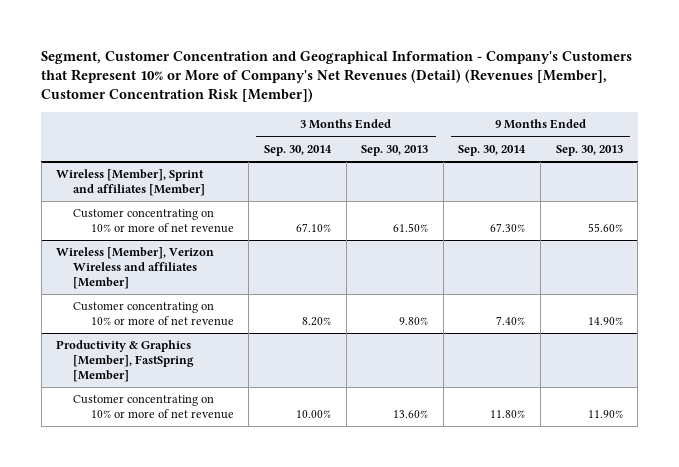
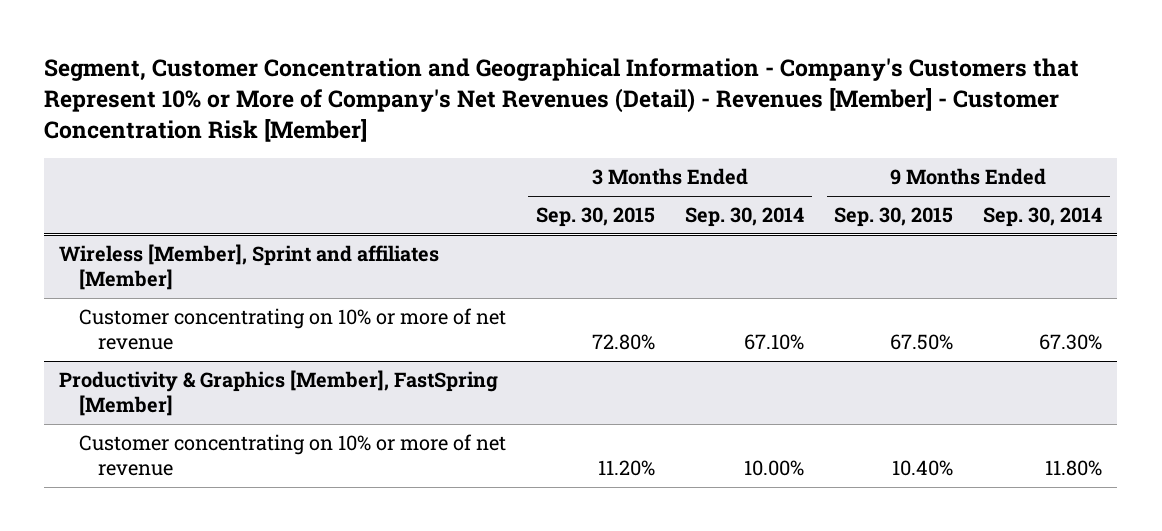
- Segment, Customer Concentration and Geographical Information - Company's Customers that Represent 10% or More of Company's Net Revenues (Detail) (Revenues [Member], Customer Concentration Risk [Member])
+ Segment, Customer Concentration and Geographical Information - Company's Customers that Represent 10% or More of Company's Net Revenues (Detail) - Revenues [Member] - Customer Concentration Risk [Member]
- | 3 Months Ended Sep. 30, 2014 | 3 Months Ended Sep. 30, 2013 | 9 Months Ended Sep. 30, 2014 | 9 Months Ended Sep. 30, 2013
+ | 3 Months Ended Sep. 30, 2015 | 3 Months Ended Sep. 30, 2014 | 9 Months Ended Sep. 30, 2015 | 9 Months Ended Sep. 30, 2014
- Wireless [Member], Verizon Wireless and affiliates [Member]
- Customer concentrating on 10% or more of net revenue | 8.20% | 9.80% | 7.40% | 14.90%

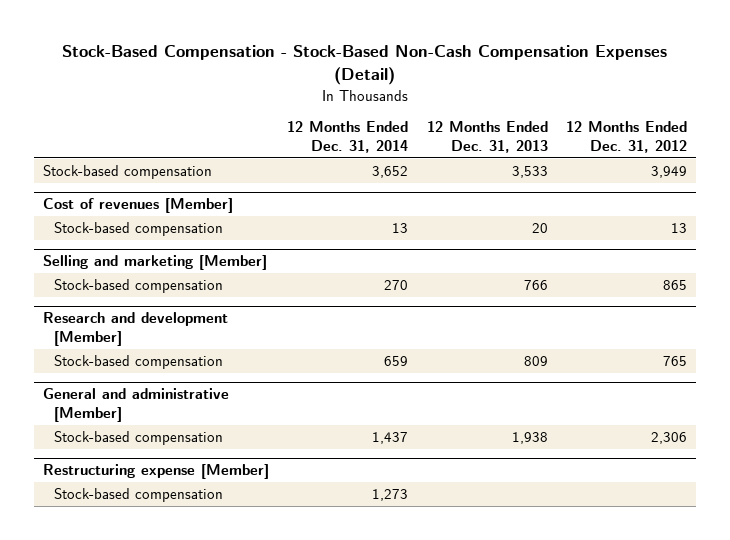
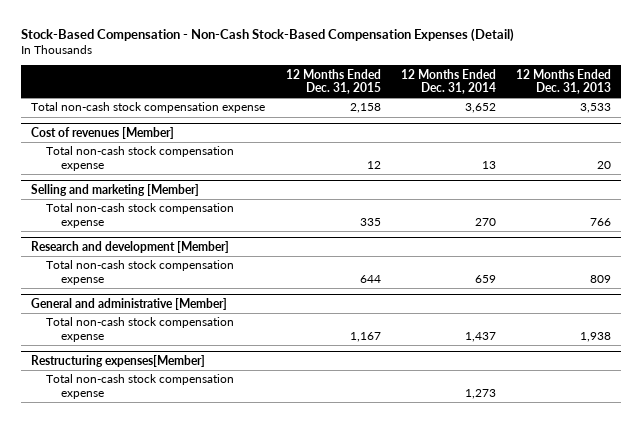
- Stock-Based Compensation - Stock-Based Non-Cash Compensation Expenses (Detail)
+ Stock-Based Compensation - Non-Cash Stock-Based Compensation Expenses (Detail)
- | 12 Months Ended Dec. 31, 2014 | 12 Months Ended Dec. 31, 2013 | 12 Months Ended Dec. 31, 2012
+ | 12 Months Ended Dec. 31, 2015 | 12 Months Ended Dec. 31, 2014 | 12 Months Ended Dec. 31, 2013
- Stock-based compensation | 3,652 | 3,533 | 3,949
+ Total non-cash stock compensation expense | 2,158 | 3,652 | 3,533
@ Cost of revenues [Member]
- Stock-based compensation | 13 | 20 | 13
+ Total non-cash stock compensation expense | 12 | 13 | 20
@ Selling and marketing [Member]
- Stock-based compensation | 270 | 766 | 865
+ Total non-cash stock compensation expense | 335 | 270 | 766
@ Research and development [Member]
- Stock-based compensation | 659 | 809 | 765
+ Total non-cash stock compensation expense | 644 | 659 | 809
@ General and administrative [Member]
- Stock-based compensation | 1,437 | 1,938 | 2,306
- Restructuring expense [Member]
- Stock-based compensation | 1,273 | |
@ General and administrative [Member]
+ Total non-cash stock compensation expense | 1,167 | 1,437 | 1,938
+ Restructuring expenses[Member]
+ Total non-cash stock compensation expense | | 1,273 |

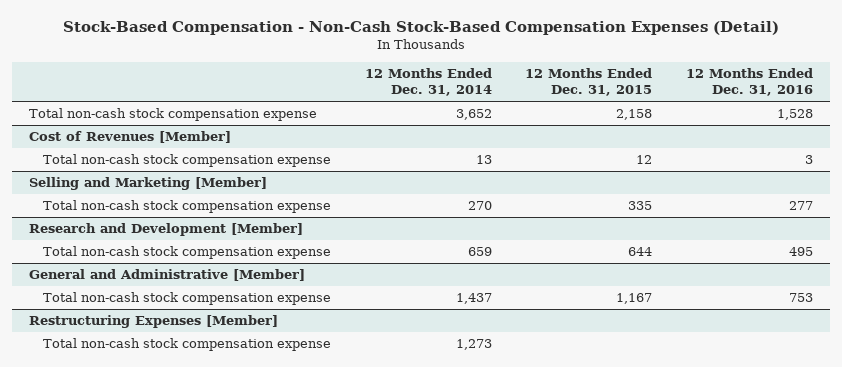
- | 12 Months Ended Dec. 31, 2015 | 12 Months Ended Dec. 31, 2014 | 12 Months Ended Dec. 31, 2013
+ | 12 Months Ended Dec. 31, 2014 | 12 Months Ended Dec. 31, 2015 | 12 Months Ended Dec. 31, 2016
- Cost of revenues [Member]
+ Cost of Revenues [Member]
- Selling and marketing [Member]
+ Selling and Marketing [Member]
- Research and development [Member]
+ Research and Development [Member]
- General and administrative [Member]
+ General and Administrative [Member]
- Restructuring expenses[Member]
+ Restructuring Expenses [Member]

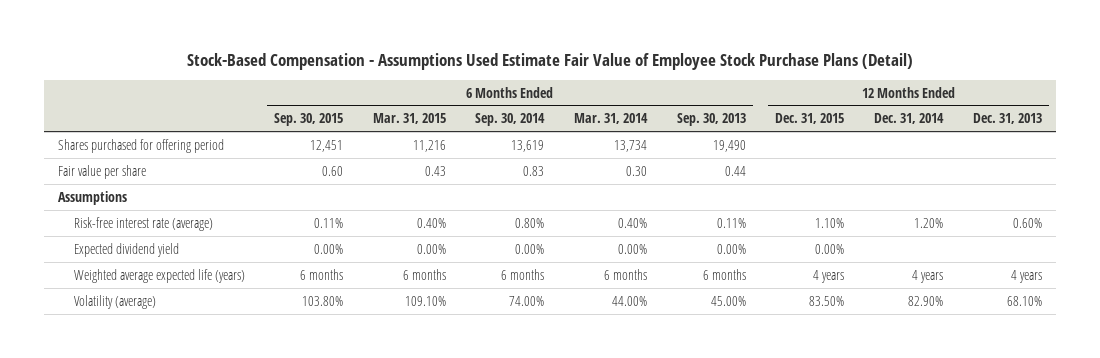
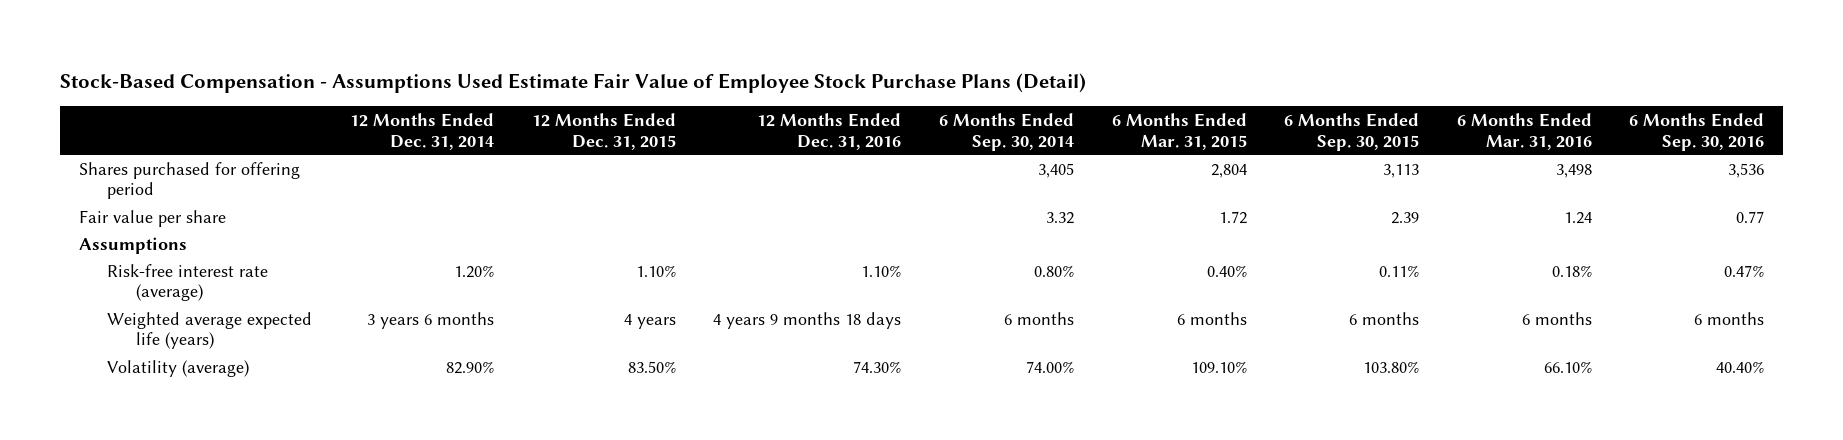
- | 6 Months Ended Sep. 30, 2015 | 6 Months Ended Mar. 31, 2015 | 6 Months Ended Sep. 30, 2014 | 6 Months Ended Mar. 31, 2014 | 6 Months Ended Sep. 30, 2013 | 12 Months Ended Dec. 31, 2015 | 12 Months Ended Dec. 31, 2014 | 12 Months Ended Dec. 31, 2013
+ | 12 Months Ended Dec. 31, 2014 | 12 Months Ended Dec. 31, 2015 | 12 Months Ended Dec. 31, 2016 | 6 Months Ended Sep. 30, 2014 | 6 Months Ended Mar. 31, 2015 | 6 Months Ended Sep. 30, 2015 | 6 Months Ended Mar. 31, 2016 | 6 Months Ended Sep. 30, 2016
- Shares purchased for offering period | 12,451 | 11,216 | 13,619 | 13,734 | 19,490 | | |
- Fair value per share | 0.60 | 0.43 | 0.83 | 0.30 | 0.44 | | |
+ Shares purchased for offering period | | | | 3,405 | 2,804 | 3,113 | 3,498 | 3,536
+ Fair value per share | | | | 3.32 | 1.72 | 2.39 | 1.24 | 0.77
- Expected dividend yield | 0.00% | 0.00% | 0.00% | 0.00% | 0.00% | 0.00% | |
- Weighted average expected life (years) | 6 months | 6 months | 6 months | 6 months | 6 months | 4 years | 4 years | 4 years
+ Weighted average expected life (years) | 3 years 6 months | 4 years | 4 years 9 months 18 days | 6 months | 6 months | 6 months | 6 months | 6 months

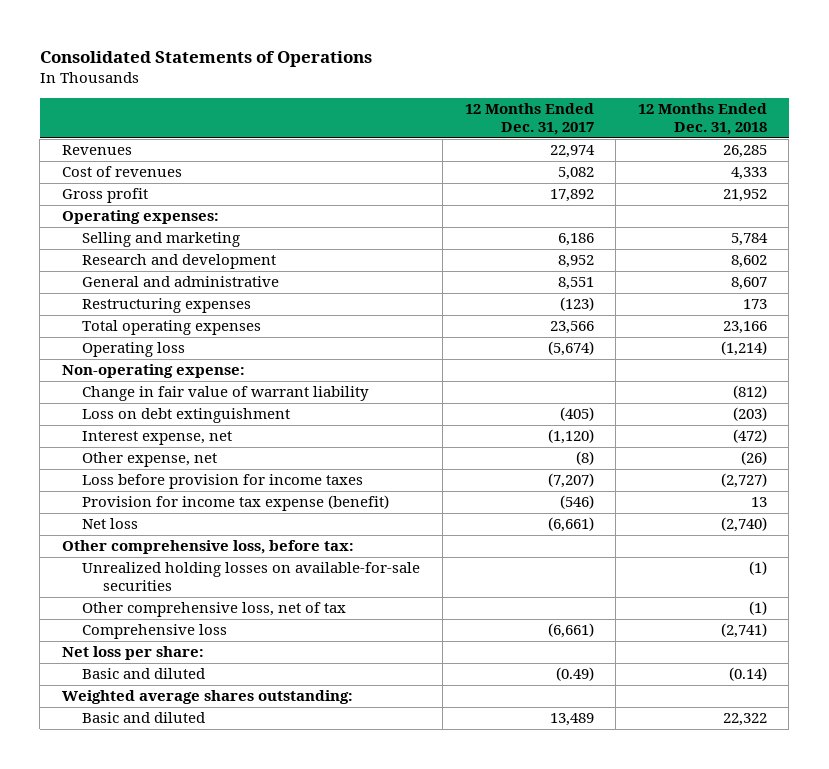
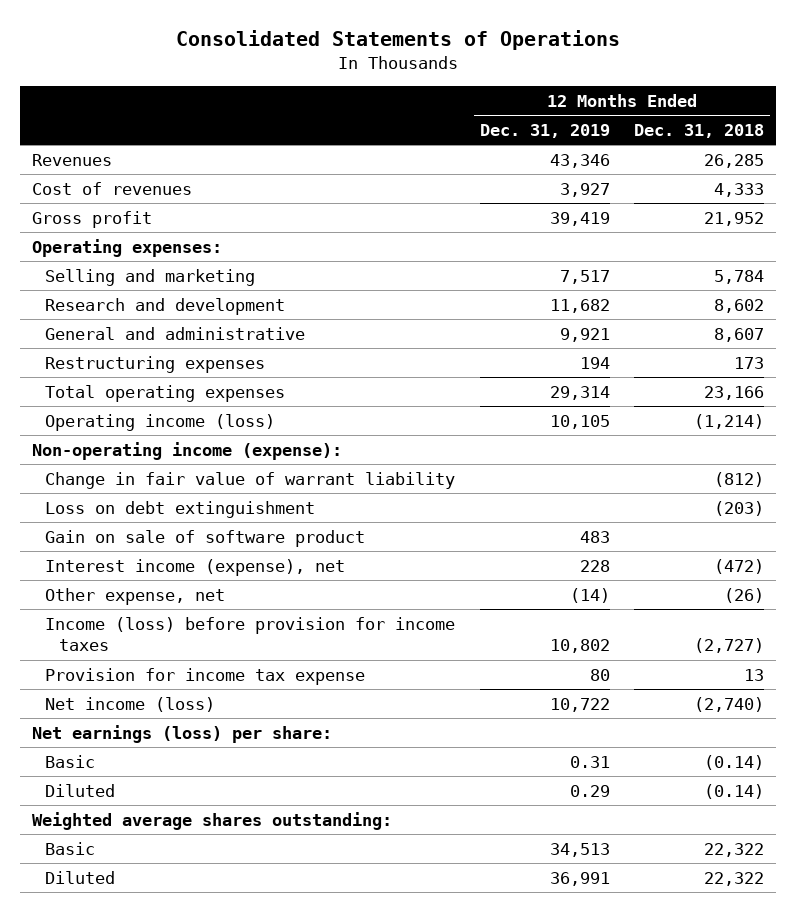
- | 12 Months Ended Dec. 31, 2017 | 12 Months Ended Dec. 31, 2018
+ | 12 Months Ended Dec. 31, 2019 | 12 Months Ended Dec. 31, 2018
- Operating loss | (5,674) | (1,214)
- Non-operating expense:
+ Operating income (loss) | 10,105 | (1,214)
+ Non-operating income (expense):
- Interest expense, net | (1,120) | (472)
+ Gain on sale of software product | 483 |
+ Interest income (expense), net | 228 | (472)
- Loss before provision for income taxes | (7,207) | (2,727)
- Provision for income tax expense (benefit) | (546) | 13
- Net loss | (6,661) | (2,740)
- Other comprehensive loss, before tax:
- Unrealized holding losses on available-for-sale securities | | (1)
- Other comprehensive loss, net of tax | | (1)
- Comprehensive loss | (6,661) | (2,741)
- Net loss per share:
- Basic and diluted | (0.49) | (0.14)
+ Income (loss) before provision for income taxes | 10,802 | (2,727)
+ Provision for income tax expense | 80 | 13
+ Net income (loss) | 10,722 | (2,740)
+ Net earnings (loss) per share:
+ Basic | 0.31 | (0.14)
+ Diluted | 0.29 | (0.14)
- Basic and diluted | 13,489 | 22,322
+ Basic | 34,513 | 22,322
+ Diluted | 36,991 | 22,322

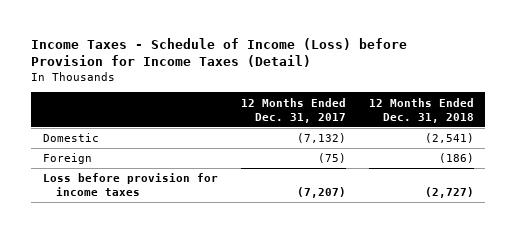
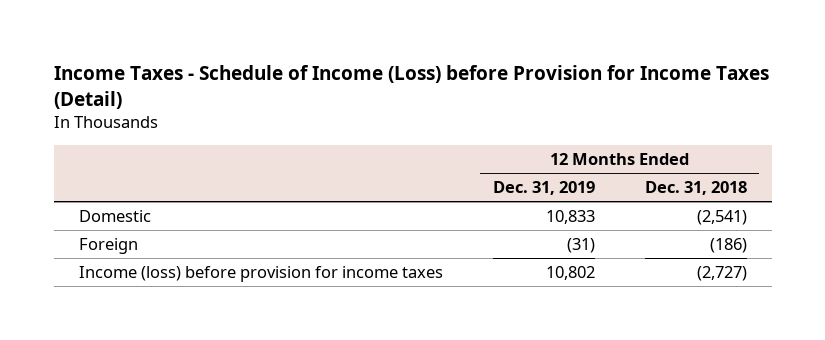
- | 12 Months Ended Dec. 31, 2017 | 12 Months Ended Dec. 31, 2018
+ | 12 Months Ended Dec. 31, 2019 | 12 Months Ended Dec. 31, 2018
- Loss before provision for income taxes | (7,207) | (2,727)
+ Income (loss) before provision for income taxes | 10,802 | (2,727)

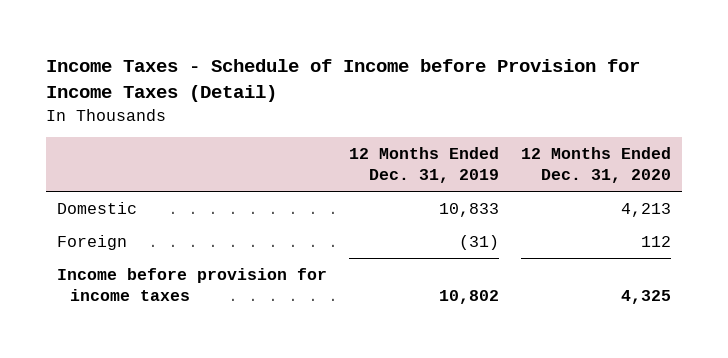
- Income Taxes - Schedule of Income (Loss) before Provision for Income Taxes (Detail)
+ Income Taxes - Schedule of Income before Provision for Income Taxes (Detail)
- | 12 Months Ended Dec. 31, 2019 | 12 Months Ended Dec. 31, 2018
+ | 12 Months Ended Dec. 31, 2019 | 12 Months Ended Dec. 31, 2020
- Income (loss) before provision for income taxes | 10,802 | (2,727)
+ Income before provision for income taxes | 10,802 | 4,325

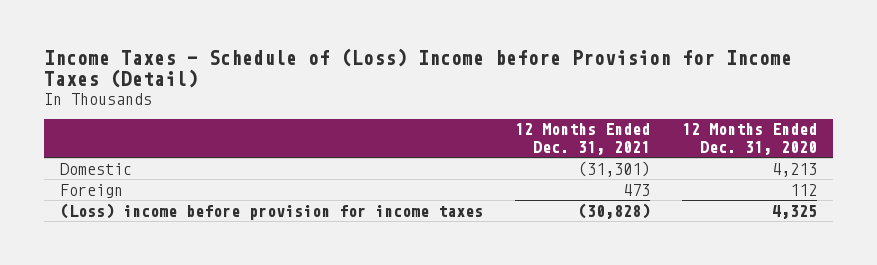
- Income Taxes - Schedule of Income before Provision for Income Taxes (Detail)
+ Income Taxes - Schedule of (Loss) Income before Provision for Income Taxes (Detail)
- | 12 Months Ended Dec. 31, 2019 | 12 Months Ended Dec. 31, 2020
+ | 12 Months Ended Dec. 31, 2021 | 12 Months Ended Dec. 31, 2020
- Income before provision for income taxes | 10,802 | 4,325
+ (Loss) income before provision for income taxes | (30,828) | 4,325

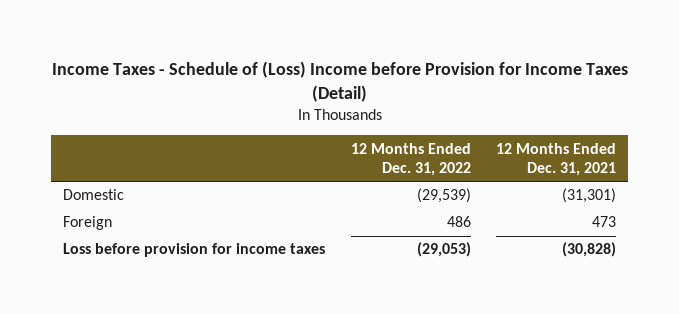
- | 12 Months Ended Dec. 31, 2021 | 12 Months Ended Dec. 31, 2020
+ | 12 Months Ended Dec. 31, 2022 | 12 Months Ended Dec. 31, 2021
- (Loss) income before provision for income taxes | (30,828) | 4,325
+ Loss before provision for income taxes | (29,053) | (30,828)

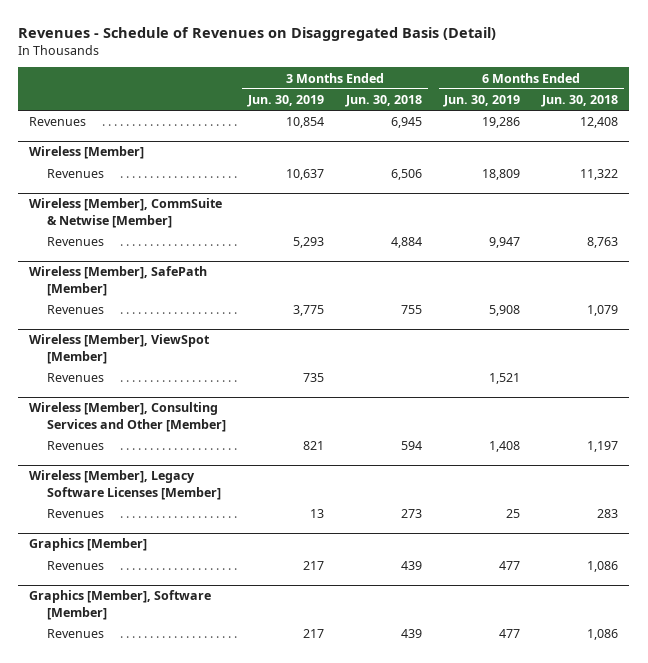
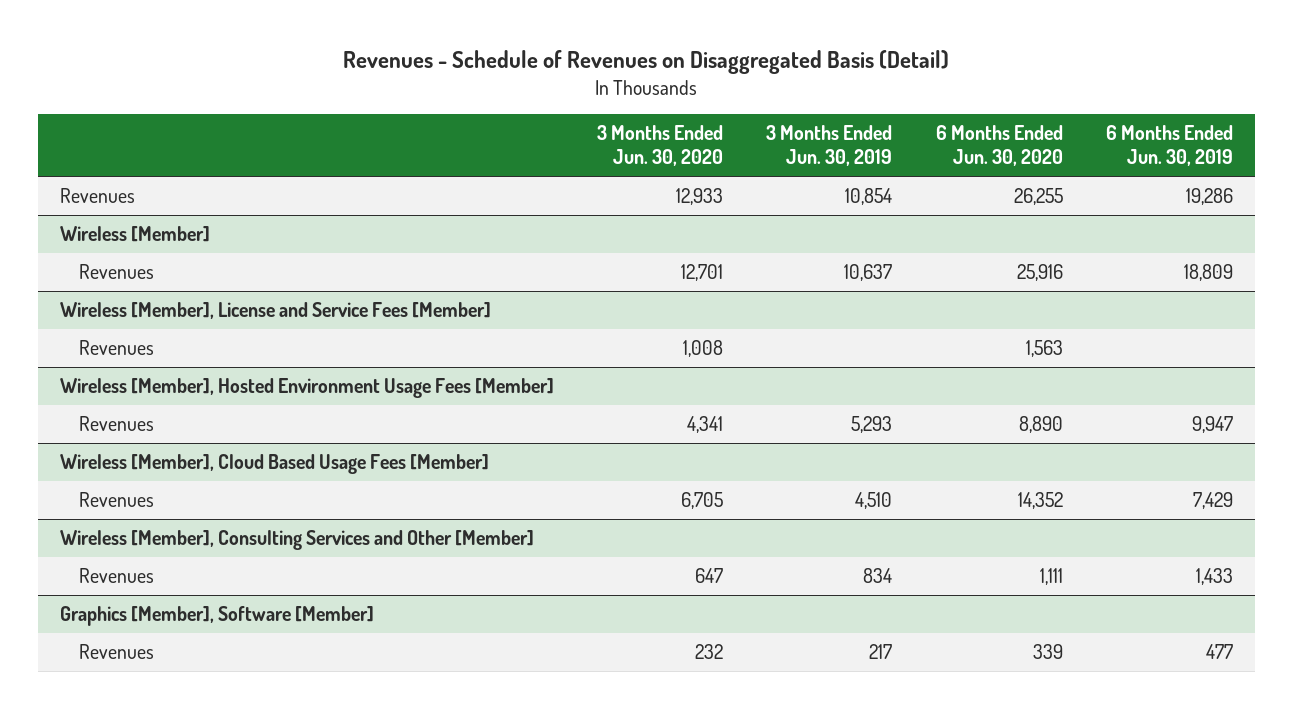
- | 3 Months Ended Jun. 30, 2019 | 3 Months Ended Jun. 30, 2018 | 6 Months Ended Jun. 30, 2019 | 6 Months Ended Jun. 30, 2018
+ | 3 Months Ended Jun. 30, 2020 | 3 Months Ended Jun. 30, 2019 | 6 Months Ended Jun. 30, 2020 | 6 Months Ended Jun. 30, 2019
- Wireless [Member], CommSuite & Netwise [Member]
+ Wireless [Member], License and Service Fees [Member]
+ Revenues | 1,008 | | 1,563 |
+ Wireless [Member], Hosted Environment Usage Fees [Member]
- Wireless [Member], SafePath [Member]
- Revenues | 3,775 | 755 | 5,908 | 1,079
- Wireless [Member], ViewSpot [Member]
- Revenues | 735 | | 1,521 |
+ Wireless [Member], Cloud Based Usage Fees [Member]
+ Revenues | 6,705 | 4,510 | 14,352 | 7,429
@ Wireless [Member], Consulting Services and Other [Member]
- Revenues | 821 | 594 | 1,408 | 1,197
- Wireless [Member], Legacy Software Licenses [Member]
- Revenues | 13 | 273 | 25 | 283
- Graphics [Member]
- Revenues | 217 | 439 | 477 | 1,086
@ Wireless [Member], Consulting Services and Other [Member]
+ Revenues | 647 | 834 | 1,111 | 1,433

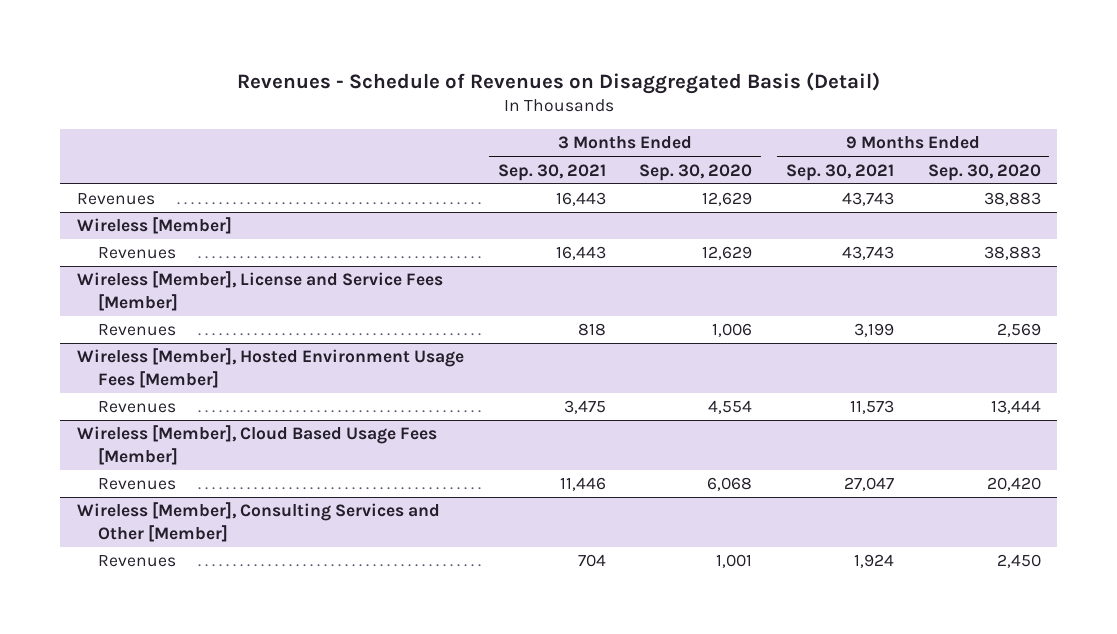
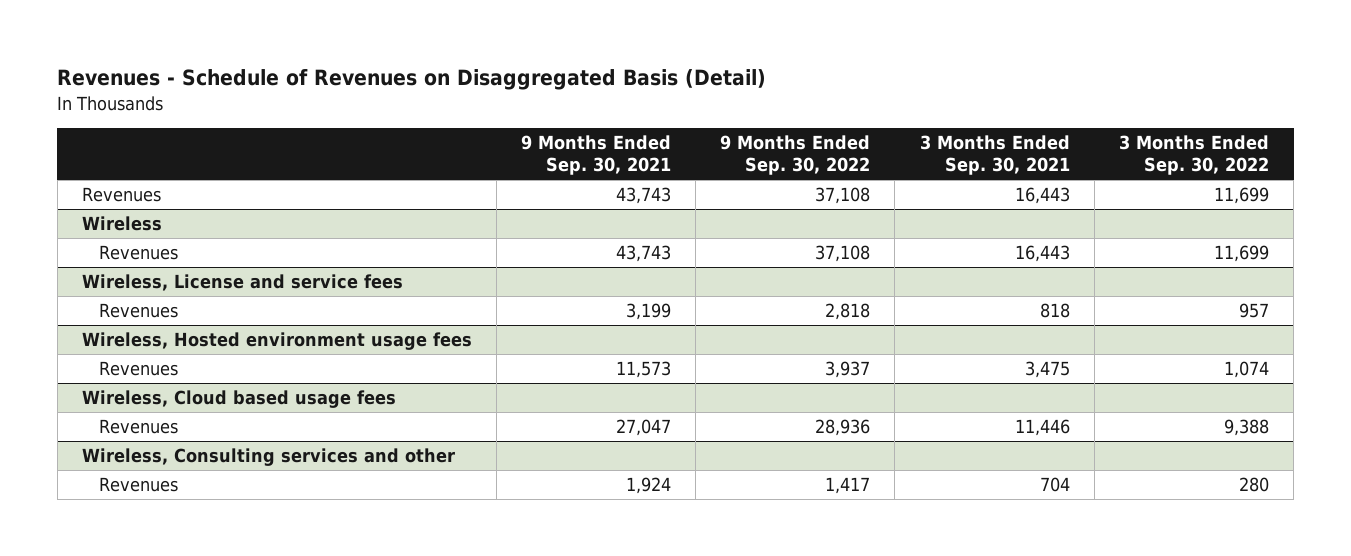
- | 3 Months Ended Sep. 30, 2021 | 3 Months Ended Sep. 30, 2020 | 9 Months Ended Sep. 30, 2021 | 9 Months Ended Sep. 30, 2020
+ | 9 Months Ended Sep. 30, 2021 | 9 Months Ended Sep. 30, 2022 | 3 Months Ended Sep. 30, 2021 | 3 Months Ended Sep. 30, 2022
- Wireless [Member]
+ Wireless
- Wireless [Member], License and Service Fees [Member]
+ Wireless, License and service fees
- Wireless [Member], Hosted Environment Usage Fees [Member]
+ Wireless, Hosted environment usage fees
- Wireless [Member], Cloud Based Usage Fees [Member]
+ Wireless, Cloud based usage fees
- Wireless [Member], Consulting Services and Other [Member]
+ Wireless, Consulting services and other

